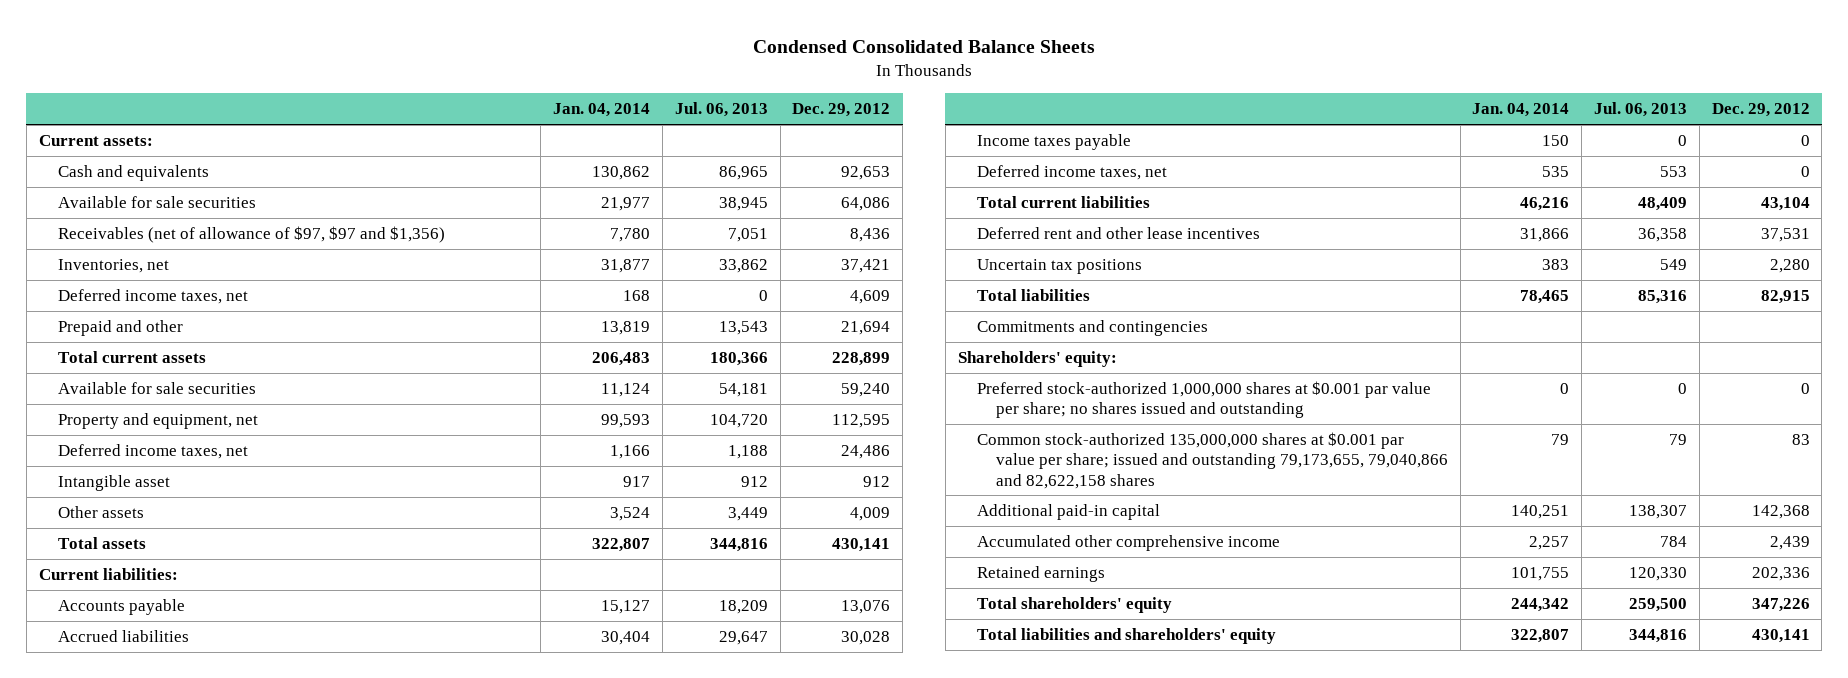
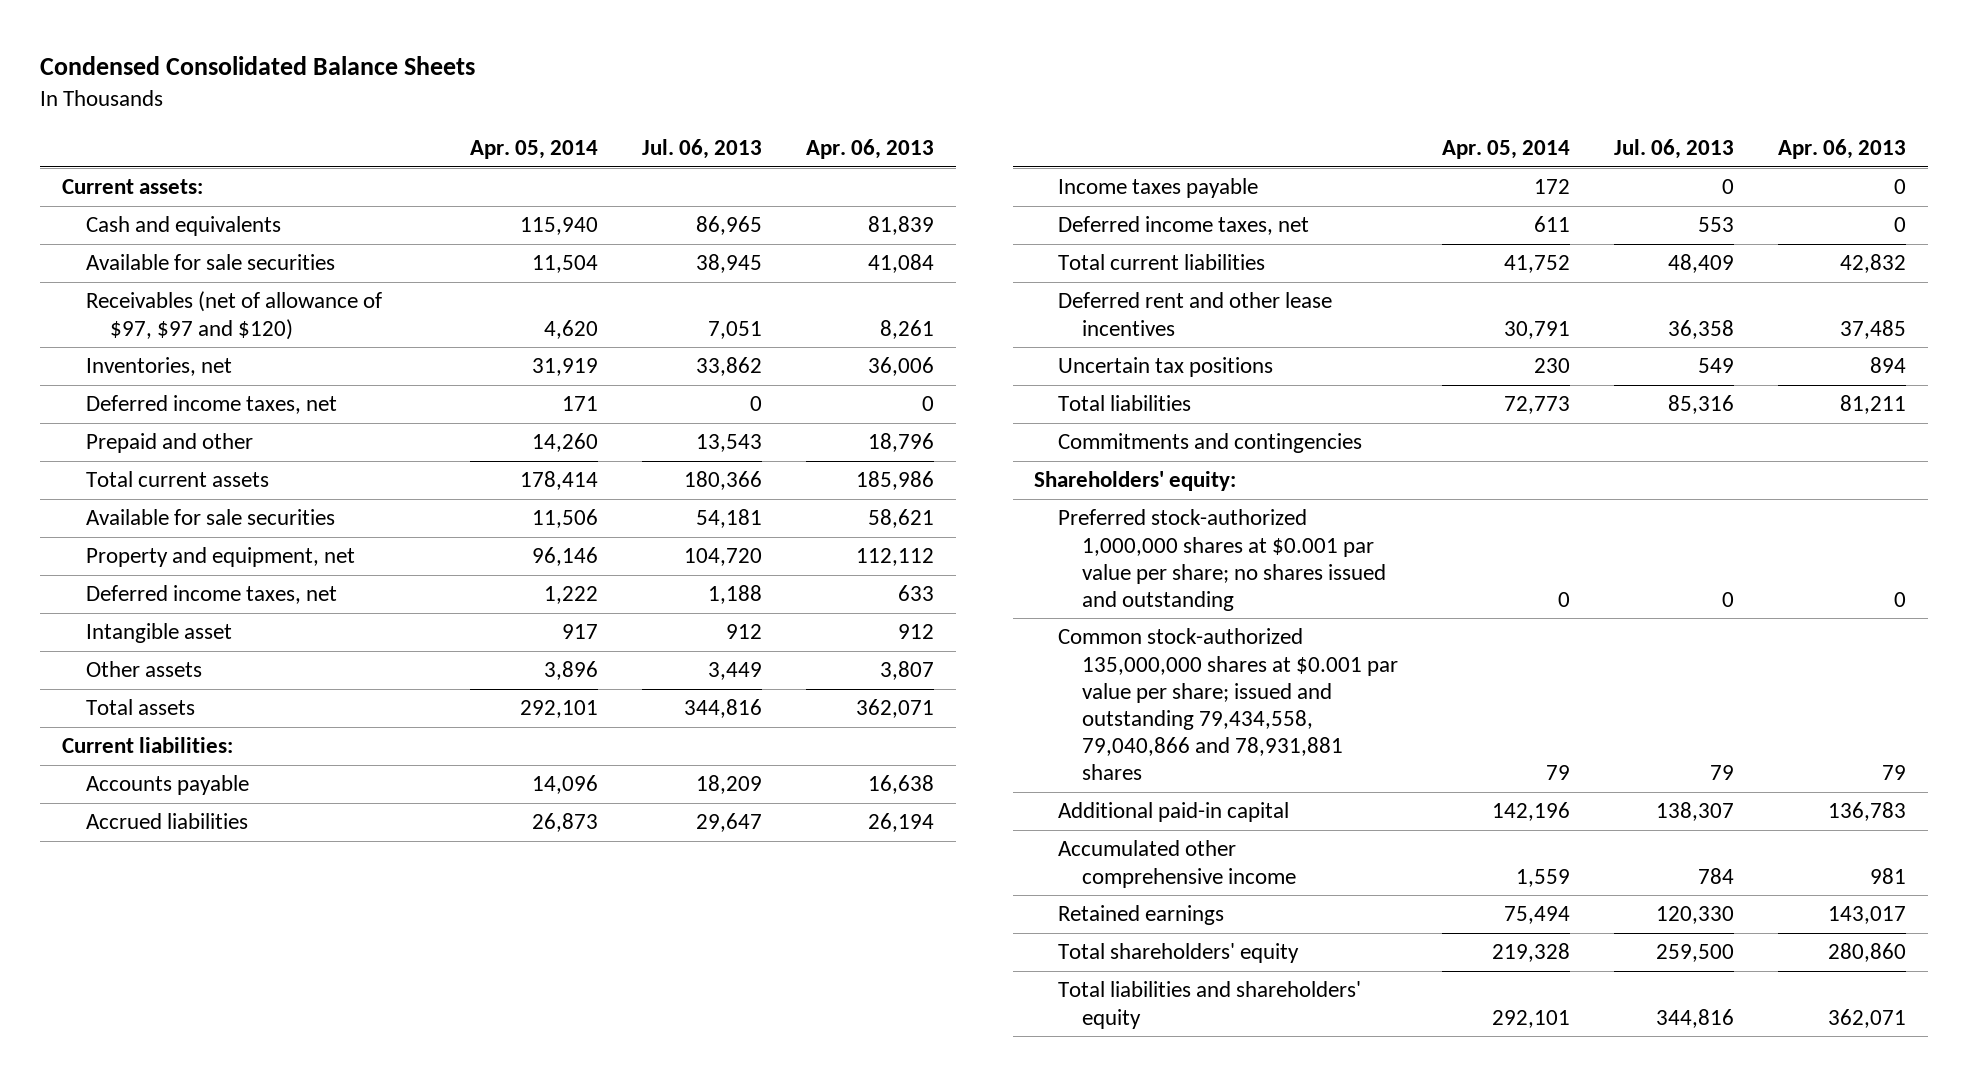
- | Jan. 04, 2014 | Jul. 06, 2013 | Dec. 29, 2012
+ | Apr. 05, 2014 | Jul. 06, 2013 | Apr. 06, 2013
- Receivables (net of allowance of $97, $97 and $1,356) | 7,780 | 7,051 | 8,436
+ Receivables (net of allowance of $97, $97 and $120) | 4,620 | 7,051 | 8,261
- Common stock-authorized 135,000,000 shares at $0.001 par value per share; issued and outstanding 79,173,655, 79,040,866 and 82,622,158 shares | 79 | 79 | 83
+ Common stock-authorized 135,000,000 shares at $0.001 par value per share; issued and outstanding 79,434,558, 79,040,866 and 78,931,881 shares | 79 | 79 | 79

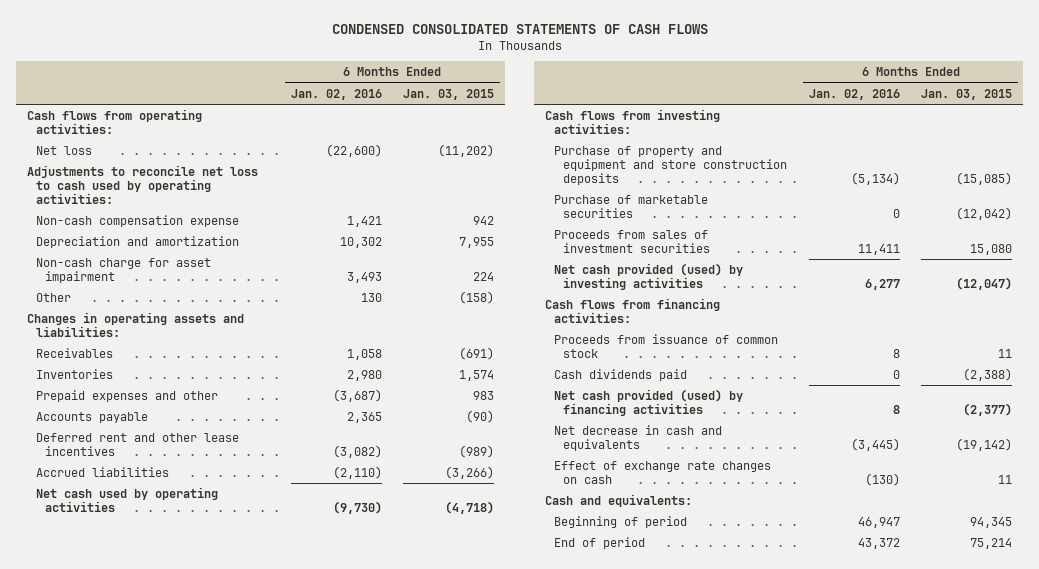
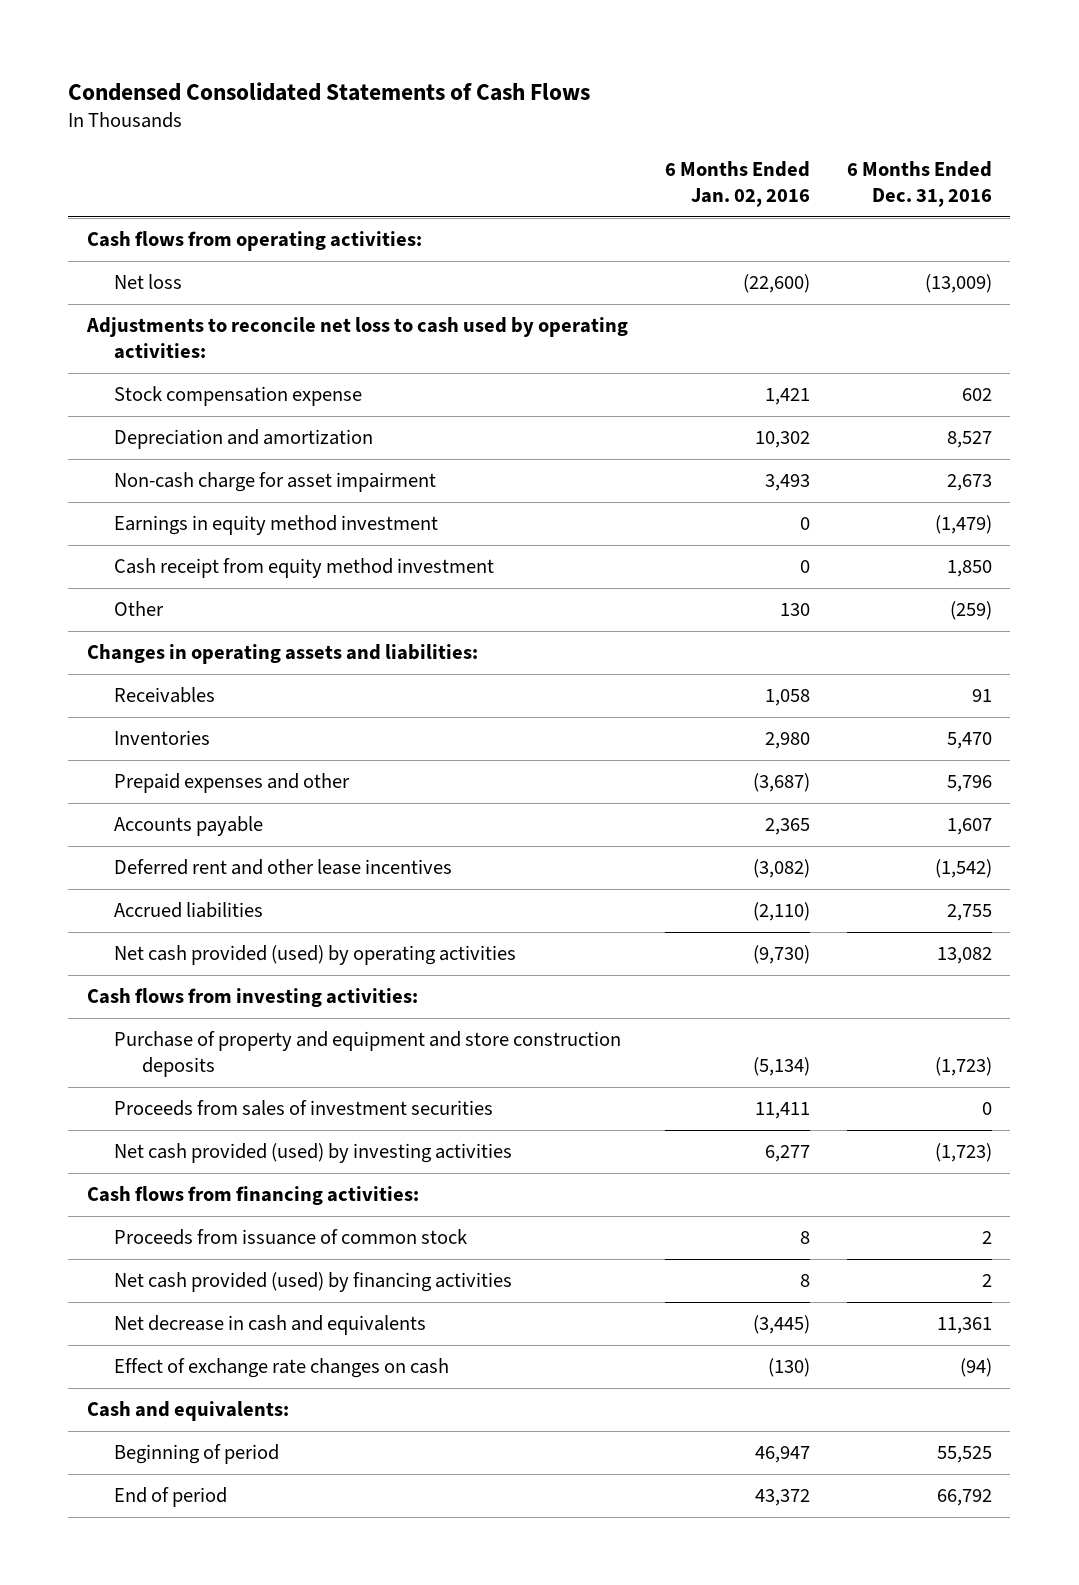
- CONDENSED CONSOLIDATED STATEMENTS OF CASH FLOWS
+ Condensed Consolidated Statements of Cash Flows
- | 6 Months Ended Jan. 02, 2016 | 6 Months Ended Jan. 03, 2015
+ | 6 Months Ended Jan. 02, 2016 | 6 Months Ended Dec. 31, 2016
- Non-cash compensation expense | 1,421 | 942
+ Stock compensation expense | 1,421 | 602
+ Earnings in equity method investment | 0 | (1,479)
+ Cash receipt from equity method investment | 0 | 1,850
- Net cash used by operating activities | (9,730) | (4,718)
+ Net cash provided (used) by operating activities | (9,730) | 13,082
- Purchase of marketable securities | 0 | (12,042)
- Cash dividends paid | 0 | (2,388)

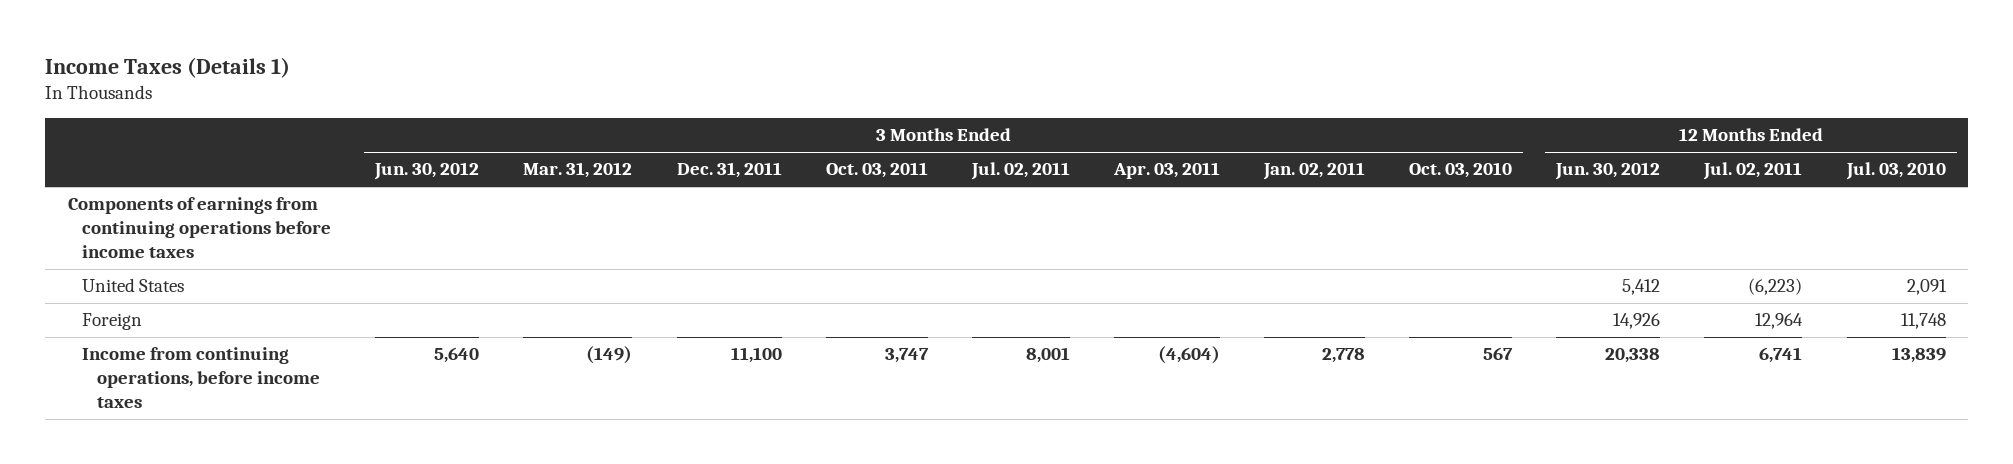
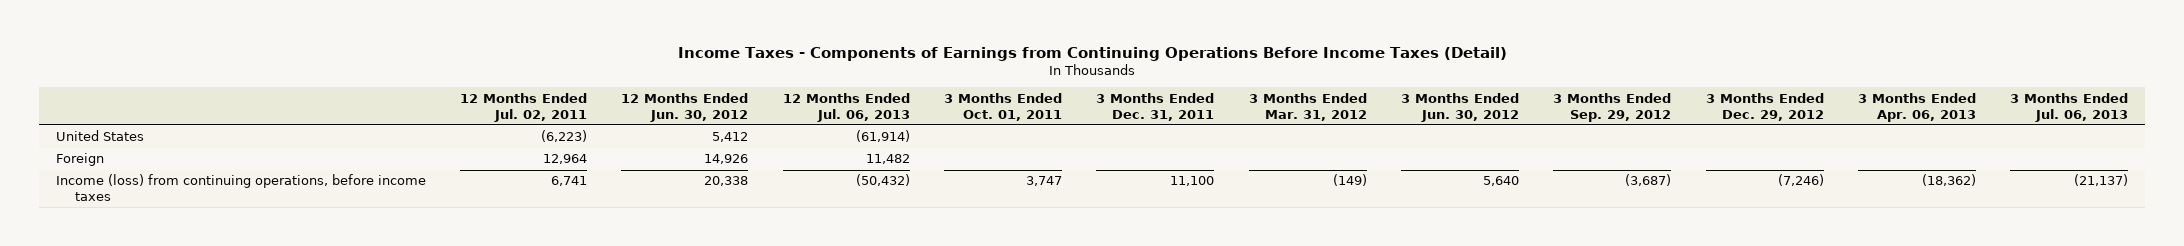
- Income Taxes (Details 1)
+ Income Taxes - Components of Earnings from Continuing Operations Before Income Taxes (Detail)
- | 3 Months Ended Jun. 30, 2012 | 3 Months Ended Mar. 31, 2012 | 3 Months Ended Dec. 31, 2011 | 3 Months Ended Oct. 03, 2011 | 3 Months Ended Jul. 02, 2011 | 3 Months Ended Apr. 03, 2011 | 3 Months Ended Jan. 02, 2011 | 3 Months Ended Oct. 03, 2010 | 12 Months Ended Jun. 30, 2012 | 12 Months Ended Jul. 02, 2011 | 12 Months Ended Jul. 03, 2010
+ | 12 Months Ended Jul. 02, 2011 | 12 Months Ended Jun. 30, 2012 | 12 Months Ended Jul. 06, 2013 | 3 Months Ended Oct. 01, 2011 | 3 Months Ended Dec. 31, 2011 | 3 Months Ended Mar. 31, 2012 | 3 Months Ended Jun. 30, 2012 | 3 Months Ended Sep. 29, 2012 | 3 Months Ended Dec. 29, 2012 | 3 Months Ended Apr. 06, 2013 | 3 Months Ended Jul. 06, 2013
- Components of earnings from continuing operations before income taxes
- Income from continuing operations, before income taxes | 5,640 | (149) | 11,100 | 3,747 | 8,001 | (4,604) | 2,778 | 567 | 20,338 | 6,741 | 13,839
+ Income (loss) from continuing operations, before income taxes | 6,741 | 20,338 | (50,432) | 3,747 | 11,100 | (149) | 5,640 | (3,687) | (7,246) | (18,362) | (21,137)

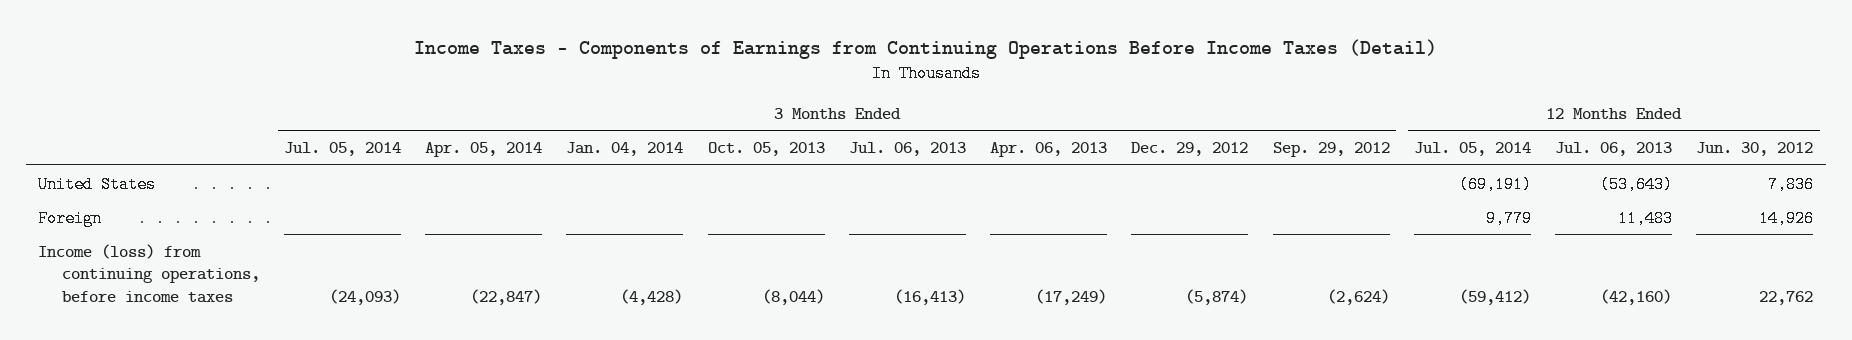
- | 12 Months Ended Jul. 02, 2011 | 12 Months Ended Jun. 30, 2012 | 12 Months Ended Jul. 06, 2013 | 3 Months Ended Oct. 01, 2011 | 3 Months Ended Dec. 31, 2011 | 3 Months Ended Mar. 31, 2012 | 3 Months Ended Jun. 30, 2012 | 3 Months Ended Sep. 29, 2012 | 3 Months Ended Dec. 29, 2012 | 3 Months Ended Apr. 06, 2013 | 3 Months Ended Jul. 06, 2013
+ | 3 Months Ended Jul. 05, 2014 | 3 Months Ended Apr. 05, 2014 | 3 Months Ended Jan. 04, 2014 | 3 Months Ended Oct. 05, 2013 | 3 Months Ended Jul. 06, 2013 | 3 Months Ended Apr. 06, 2013 | 3 Months Ended Dec. 29, 2012 | 3 Months Ended Sep. 29, 2012 | 12 Months Ended Jul. 05, 2014 | 12 Months Ended Jul. 06, 2013 | 12 Months Ended Jun. 30, 2012
- United States | (6,223) | 5,412 | (61,914) | | | | | | | |
- Foreign | 12,964 | 14,926 | 11,482 | | | | | | | |
- Income (loss) from continuing operations, before income taxes | 6,741 | 20,338 | (50,432) | 3,747 | 11,100 | (149) | 5,640 | (3,687) | (7,246) | (18,362) | (21,137)
+ United States | | | | | | | | | (69,191) | (53,643) | 7,836
+ Foreign | | | | | | | | | 9,779 | 11,483 | 14,926
+ Income (loss) from continuing operations, before income taxes | (24,093) | (22,847) | (4,428) | (8,044) | (16,413) | (17,249) | (5,874) | (2,624) | (59,412) | (42,160) | 22,762

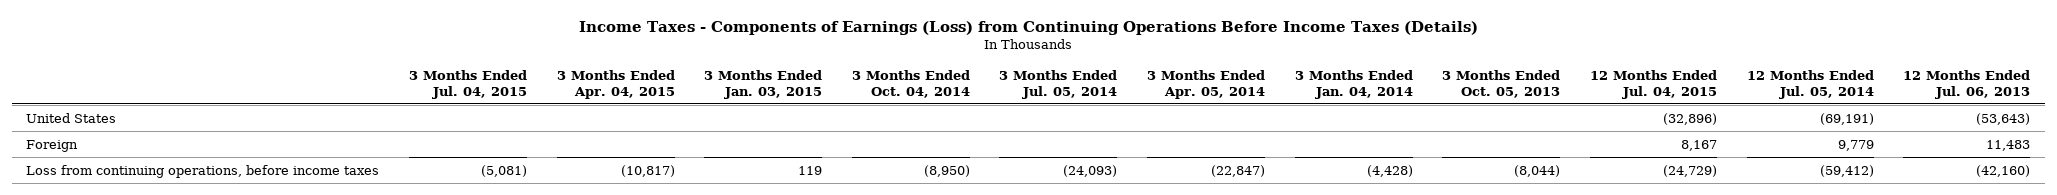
- Income Taxes - Components of Earnings from Continuing Operations Before Income Taxes (Detail)
+ Income Taxes - Components of Earnings (Loss) from Continuing Operations Before Income Taxes (Details)
- | 3 Months Ended Jul. 05, 2014 | 3 Months Ended Apr. 05, 2014 | 3 Months Ended Jan. 04, 2014 | 3 Months Ended Oct. 05, 2013 | 3 Months Ended Jul. 06, 2013 | 3 Months Ended Apr. 06, 2013 | 3 Months Ended Dec. 29, 2012 | 3 Months Ended Sep. 29, 2012 | 12 Months Ended Jul. 05, 2014 | 12 Months Ended Jul. 06, 2013 | 12 Months Ended Jun. 30, 2012
+ | 3 Months Ended Jul. 04, 2015 | 3 Months Ended Apr. 04, 2015 | 3 Months Ended Jan. 03, 2015 | 3 Months Ended Oct. 04, 2014 | 3 Months Ended Jul. 05, 2014 | 3 Months Ended Apr. 05, 2014 | 3 Months Ended Jan. 04, 2014 | 3 Months Ended Oct. 05, 2013 | 12 Months Ended Jul. 04, 2015 | 12 Months Ended Jul. 05, 2014 | 12 Months Ended Jul. 06, 2013
- Income (loss) from continuing operations, before income taxes | (24,093) | (22,847) | (4,428) | (8,044) | (16,413) | (17,249) | (5,874) | (2,624) | (59,412) | (42,160) | 22,762
+ Loss from continuing operations, before income taxes | (5,081) | (10,817) | 119 | (8,950) | (24,093) | (22,847) | (4,428) | (8,044) | (24,729) | (59,412) | (42,160)

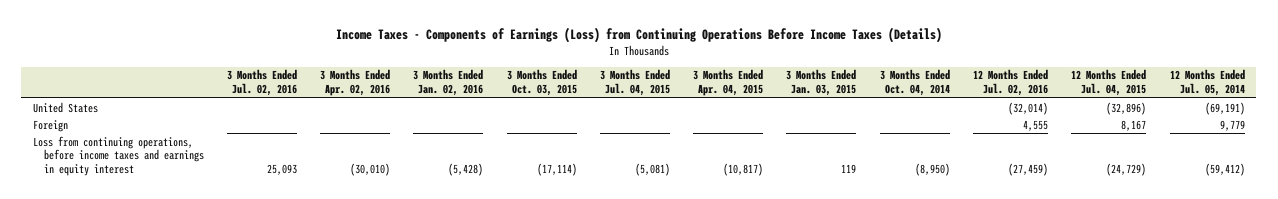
- | 3 Months Ended Jul. 04, 2015 | 3 Months Ended Apr. 04, 2015 | 3 Months Ended Jan. 03, 2015 | 3 Months Ended Oct. 04, 2014 | 3 Months Ended Jul. 05, 2014 | 3 Months Ended Apr. 05, 2014 | 3 Months Ended Jan. 04, 2014 | 3 Months Ended Oct. 05, 2013 | 12 Months Ended Jul. 04, 2015 | 12 Months Ended Jul. 05, 2014 | 12 Months Ended Jul. 06, 2013
+ | 3 Months Ended Jul. 02, 2016 | 3 Months Ended Apr. 02, 2016 | 3 Months Ended Jan. 02, 2016 | 3 Months Ended Oct. 03, 2015 | 3 Months Ended Jul. 04, 2015 | 3 Months Ended Apr. 04, 2015 | 3 Months Ended Jan. 03, 2015 | 3 Months Ended Oct. 04, 2014 | 12 Months Ended Jul. 02, 2016 | 12 Months Ended Jul. 04, 2015 | 12 Months Ended Jul. 05, 2014
- Loss from continuing operations, before income taxes | (5,081) | (10,817) | 119 | (8,950) | (24,093) | (22,847) | (4,428) | (8,044) | (24,729) | (59,412) | (42,160)
+ Loss from continuing operations, before income taxes and earnings in equity interest | 25,093 | (30,010) | (5,428) | (17,114) | (5,081) | (10,817) | 119 | (8,950) | (27,459) | (24,729) | (59,412)

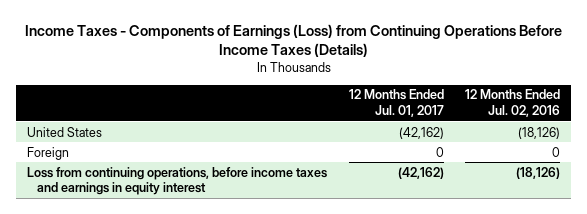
- | 3 Months Ended Jul. 02, 2016 | 3 Months Ended Apr. 02, 2016 | 3 Months Ended Jan. 02, 2016 | 3 Months Ended Oct. 03, 2015 | 3 Months Ended Jul. 04, 2015 | 3 Months Ended Apr. 04, 2015 | 3 Months Ended Jan. 03, 2015 | 3 Months Ended Oct. 04, 2014 | 12 Months Ended Jul. 02, 2016 | 12 Months Ended Jul. 04, 2015 | 12 Months Ended Jul. 05, 2014
+ | 12 Months Ended Jul. 01, 2017 | 12 Months Ended Jul. 02, 2016
- United States | | | | | | | | | (32,014) | (32,896) | (69,191)
- Foreign | | | | | | | | | 4,555 | 8,167 | 9,779
- Loss from continuing operations, before income taxes and earnings in equity interest | 25,093 | (30,010) | (5,428) | (17,114) | (5,081) | (10,817) | 119 | (8,950) | (27,459) | (24,729) | (59,412)
+ United States | (42,162) | (18,126)
+ Foreign | 0 | 0
+ Loss from continuing operations, before income taxes and earnings in equity interest | (42,162) | (18,126)

